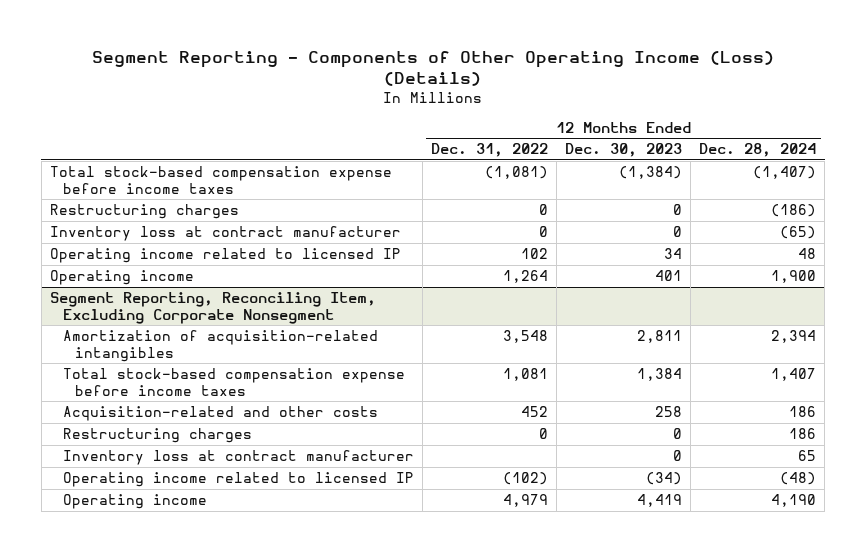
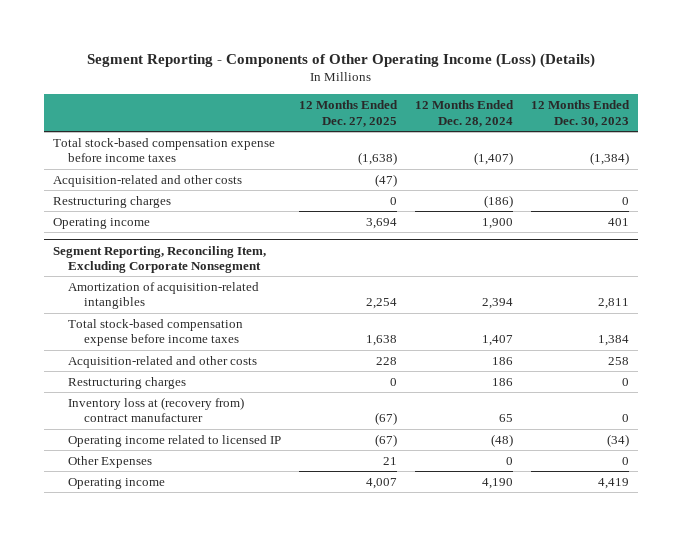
- | 12 Months Ended Dec. 31, 2022 | 12 Months Ended Dec. 30, 2023 | 12 Months Ended Dec. 28, 2024
+ | 12 Months Ended Dec. 27, 2025 | 12 Months Ended Dec. 28, 2024 | 12 Months Ended Dec. 30, 2023
+ Acquisition-related and other costs | (47) | |
- Inventory loss at contract manufacturer | 0 | 0 | (65)
- Operating income related to licensed IP | 102 | 34 | 48
@ Segment Reporting, Reconciling Item, Excluding Corporate Nonsegment
- Inventory loss at contract manufacturer | | 0 | 65
+ Inventory loss at (recovery from) contract manufacturer | (67) | 65 | 0
+ Other Expenses | 21 | 0 | 0

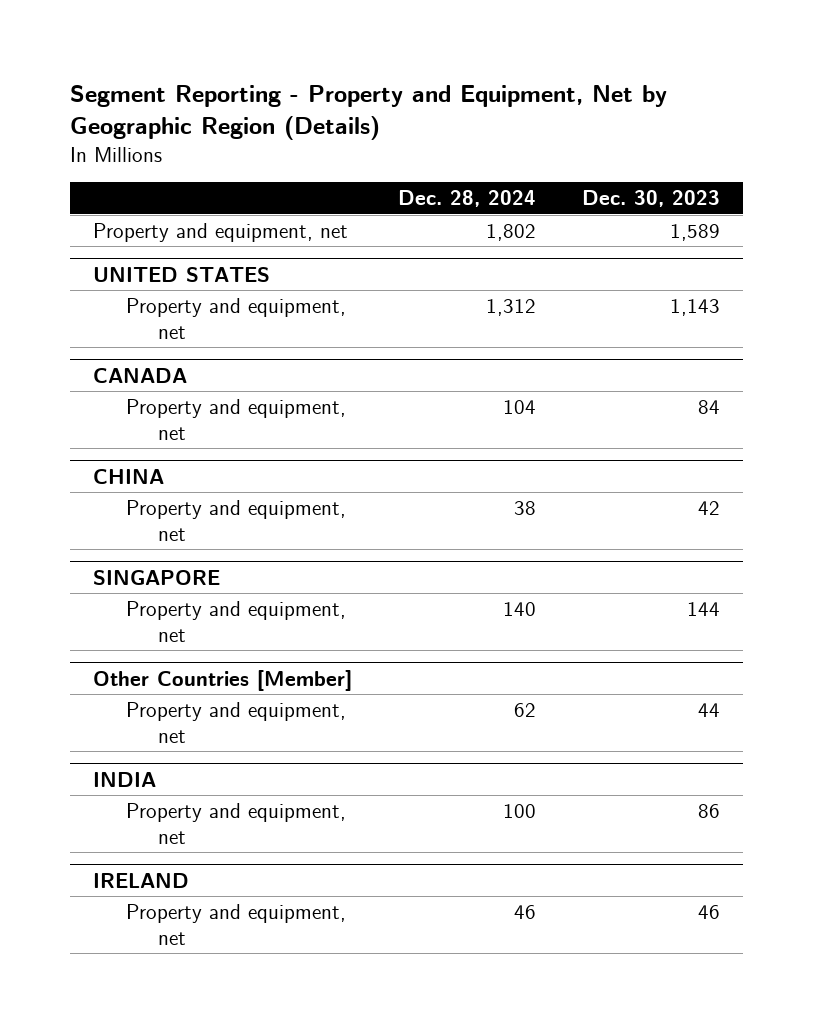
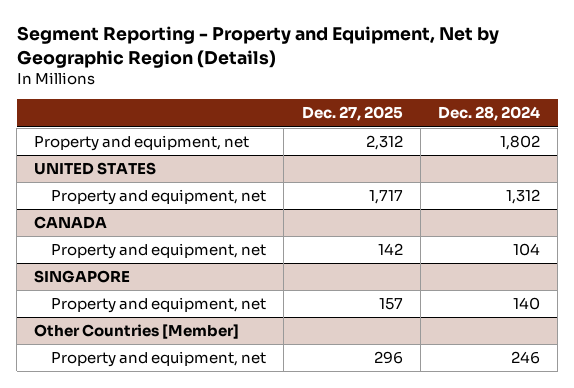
- | Dec. 28, 2024 | Dec. 30, 2023
+ | Dec. 27, 2025 | Dec. 28, 2024
- CHINA
- Property and equipment, net | 38 | 42
@ Other Countries [Member]
- Property and equipment, net | 62 | 44
- INDIA
- Property and equipment, net | 100 | 86
- IRELAND
- Property and equipment, net | 46 | 46
@ Other Countries [Member]
+ Property and equipment, net | 296 | 246

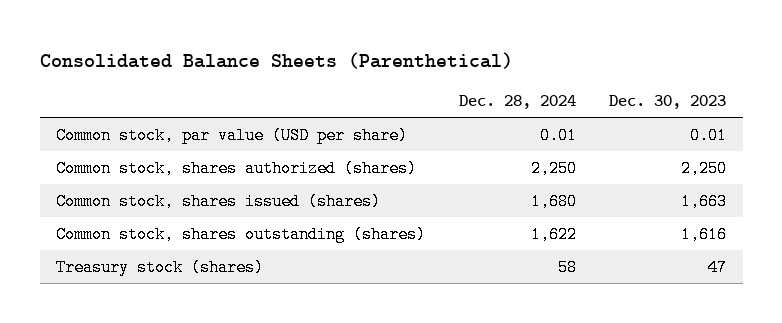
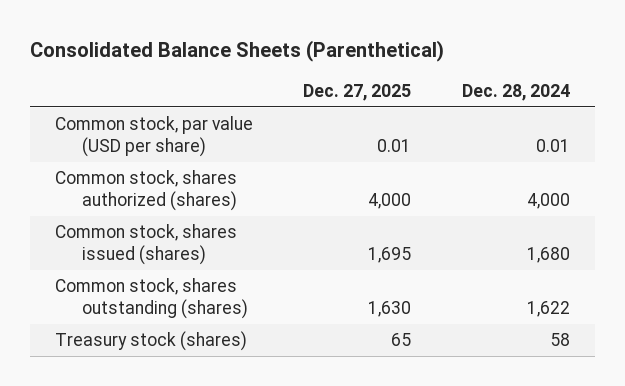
- | Dec. 28, 2024 | Dec. 30, 2023
+ | Dec. 27, 2025 | Dec. 28, 2024
- Common stock, shares authorized (shares) | 2,250 | 2,250
+ Common stock, shares authorized (shares) | 4,000 | 4,000

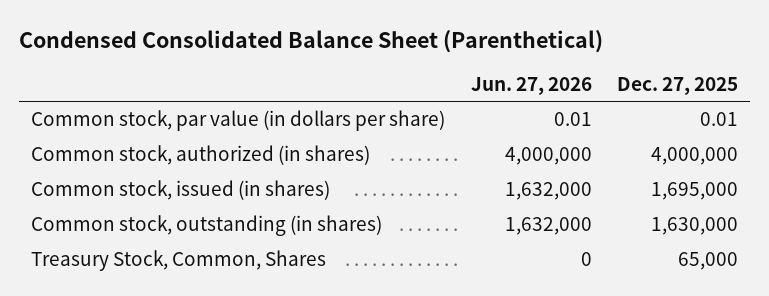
- Consolidated Balance Sheets (Parenthetical)
+ Condensed Consolidated Balance Sheet (Parenthetical)
- | Dec. 27, 2025 | Dec. 28, 2024
+ | Jun. 27, 2026 | Dec. 27, 2025
- Common stock, par value (USD per share) | 0.01 | 0.01
- Common stock, shares authorized (shares) | 4,000 | 4,000
- Common stock, shares issued (shares) | 1,695 | 1,680
- Common stock, shares outstanding (shares) | 1,630 | 1,622
- Treasury stock (shares) | 65 | 58
+ Common stock, par value (in dollars per share) | 0.01 | 0.01
+ Common stock, authorized (in shares) | 4,000,000 | 4,000,000
+ Common stock, issued (in shares) | 1,632,000 | 1,695,000
+ Common stock, outstanding (in shares) | 1,632,000 | 1,630,000
+ Treasury Stock, Common, Shares | 0 | 65,000

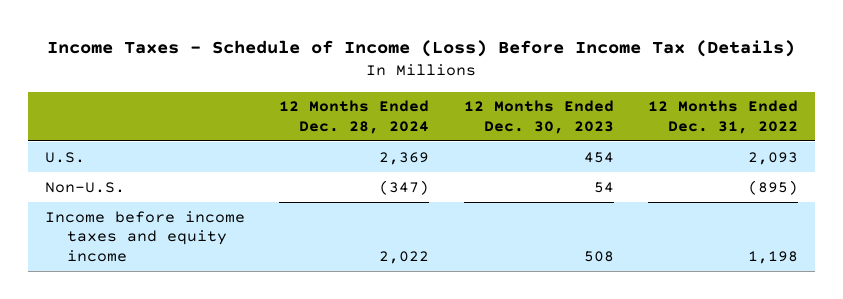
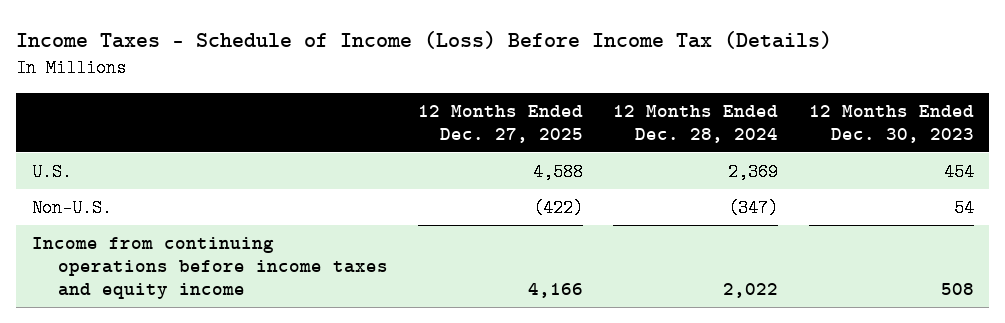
- | 12 Months Ended Dec. 28, 2024 | 12 Months Ended Dec. 30, 2023 | 12 Months Ended Dec. 31, 2022
+ | 12 Months Ended Dec. 27, 2025 | 12 Months Ended Dec. 28, 2024 | 12 Months Ended Dec. 30, 2023
- Income before income taxes and equity income | 2,022 | 508 | 1,198
+ Income from continuing operations before income taxes and equity income | 4,166 | 2,022 | 508

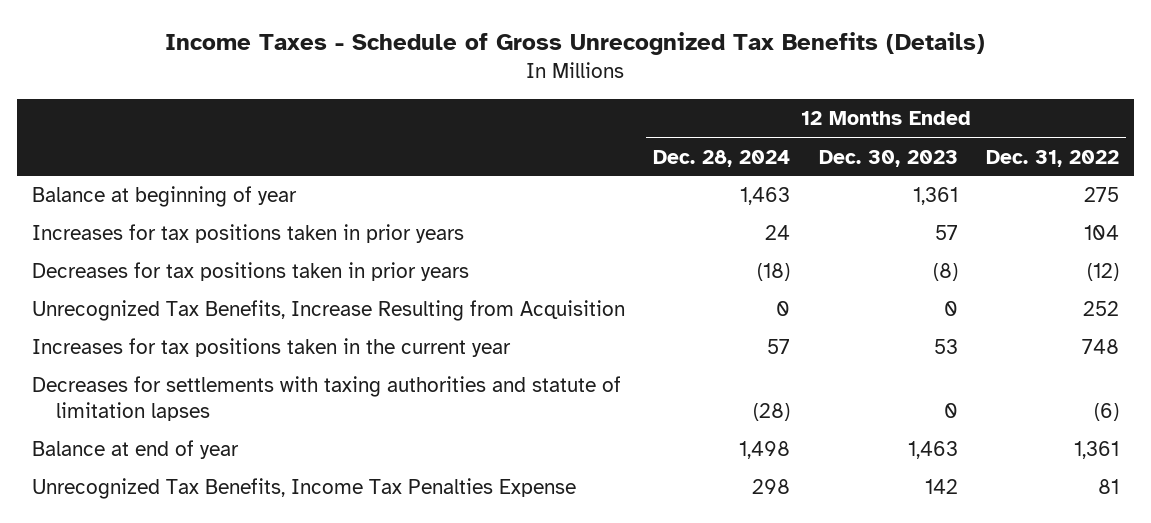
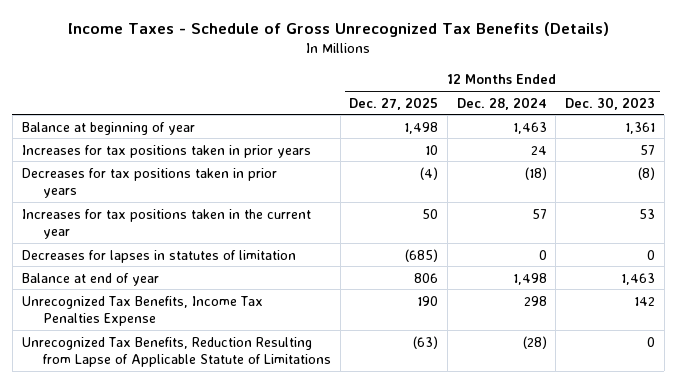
- | 12 Months Ended Dec. 28, 2024 | 12 Months Ended Dec. 30, 2023 | 12 Months Ended Dec. 31, 2022
+ | 12 Months Ended Dec. 27, 2025 | 12 Months Ended Dec. 28, 2024 | 12 Months Ended Dec. 30, 2023
- Unrecognized Tax Benefits, Increase Resulting from Acquisition | 0 | 0 | 252
- Decreases for settlements with taxing authorities and statute of limitation lapses | (28) | 0 | (6)
+ Decreases for lapses in statutes of limitation | (685) | 0 | 0
+ Unrecognized Tax Benefits, Reduction Resulting from Lapse of Applicable Statute of Limitations | (63) | (28) | 0

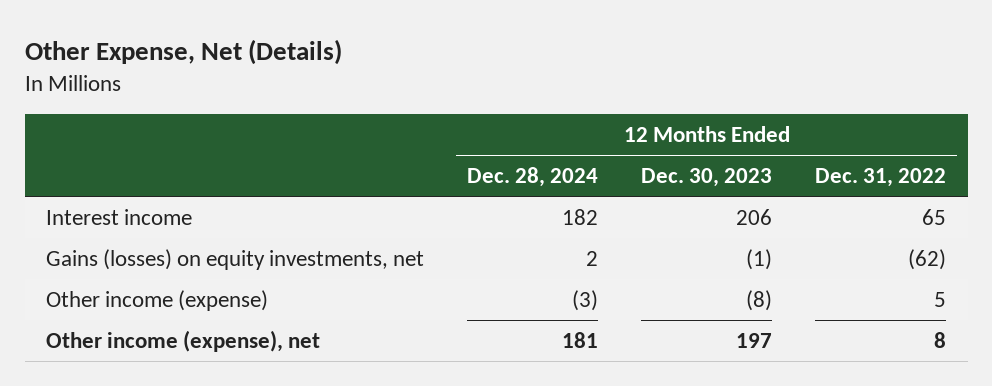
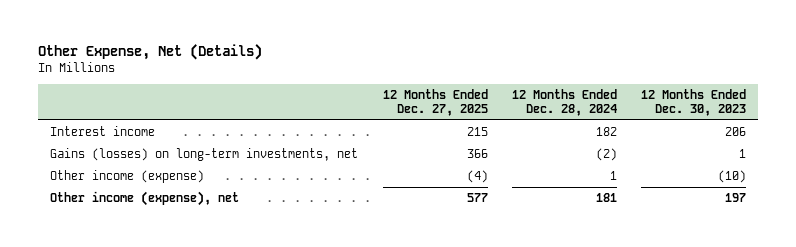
- | 12 Months Ended Dec. 28, 2024 | 12 Months Ended Dec. 30, 2023 | 12 Months Ended Dec. 31, 2022
+ | 12 Months Ended Dec. 27, 2025 | 12 Months Ended Dec. 28, 2024 | 12 Months Ended Dec. 30, 2023
- Gains (losses) on equity investments, net | 2 | (1) | (62)
- Other income (expense) | (3) | (8) | 5
+ Gains (losses) on long-term investments, net | 366 | (2) | 1
+ Other income (expense) | (4) | 1 | (10)

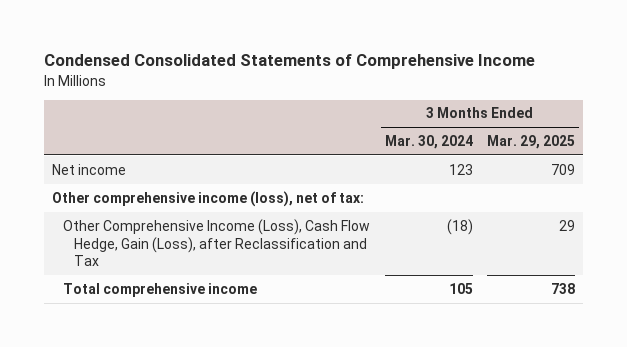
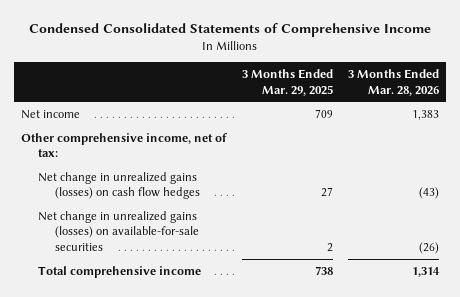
- | 3 Months Ended Mar. 30, 2024 | 3 Months Ended Mar. 29, 2025
+ | 3 Months Ended Mar. 29, 2025 | 3 Months Ended Mar. 28, 2026
- Other comprehensive income (loss), net of tax:
- Other Comprehensive Income (Loss), Cash Flow Hedge, Gain (Loss), after Reclassification and Tax | (18) | 29
+ Other comprehensive income, net of tax:
+ Net change in unrealized gains (losses) on cash flow hedges | 27 | (43)
+ Net change in unrealized gains (losses) on available-for-sale securities | 2 | (26)

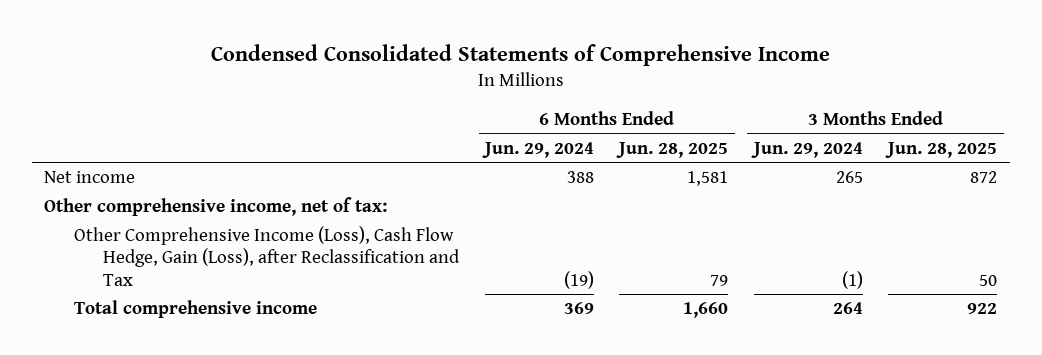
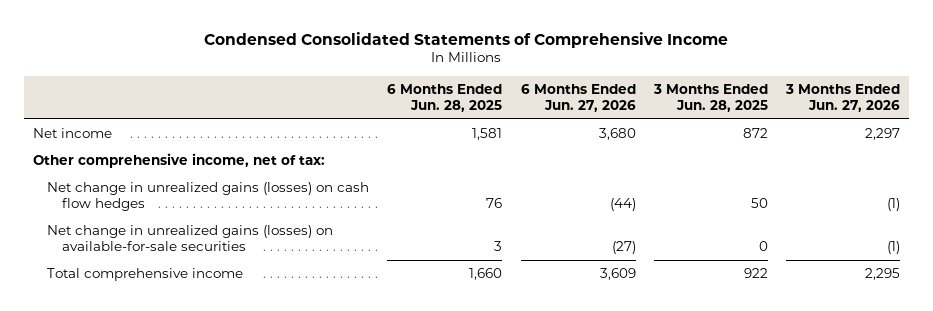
- | 6 Months Ended Jun. 29, 2024 | 6 Months Ended Jun. 28, 2025 | 3 Months Ended Jun. 29, 2024 | 3 Months Ended Jun. 28, 2025
+ | 6 Months Ended Jun. 28, 2025 | 6 Months Ended Jun. 27, 2026 | 3 Months Ended Jun. 28, 2025 | 3 Months Ended Jun. 27, 2026
- Other Comprehensive Income (Loss), Cash Flow Hedge, Gain (Loss), after Reclassification and Tax | (19) | 79 | (1) | 50
+ Net change in unrealized gains (losses) on cash flow hedges | 76 | (44) | 50 | (1)
+ Net change in unrealized gains (losses) on available-for-sale securities | 3 | (27) | 0 | (1)

